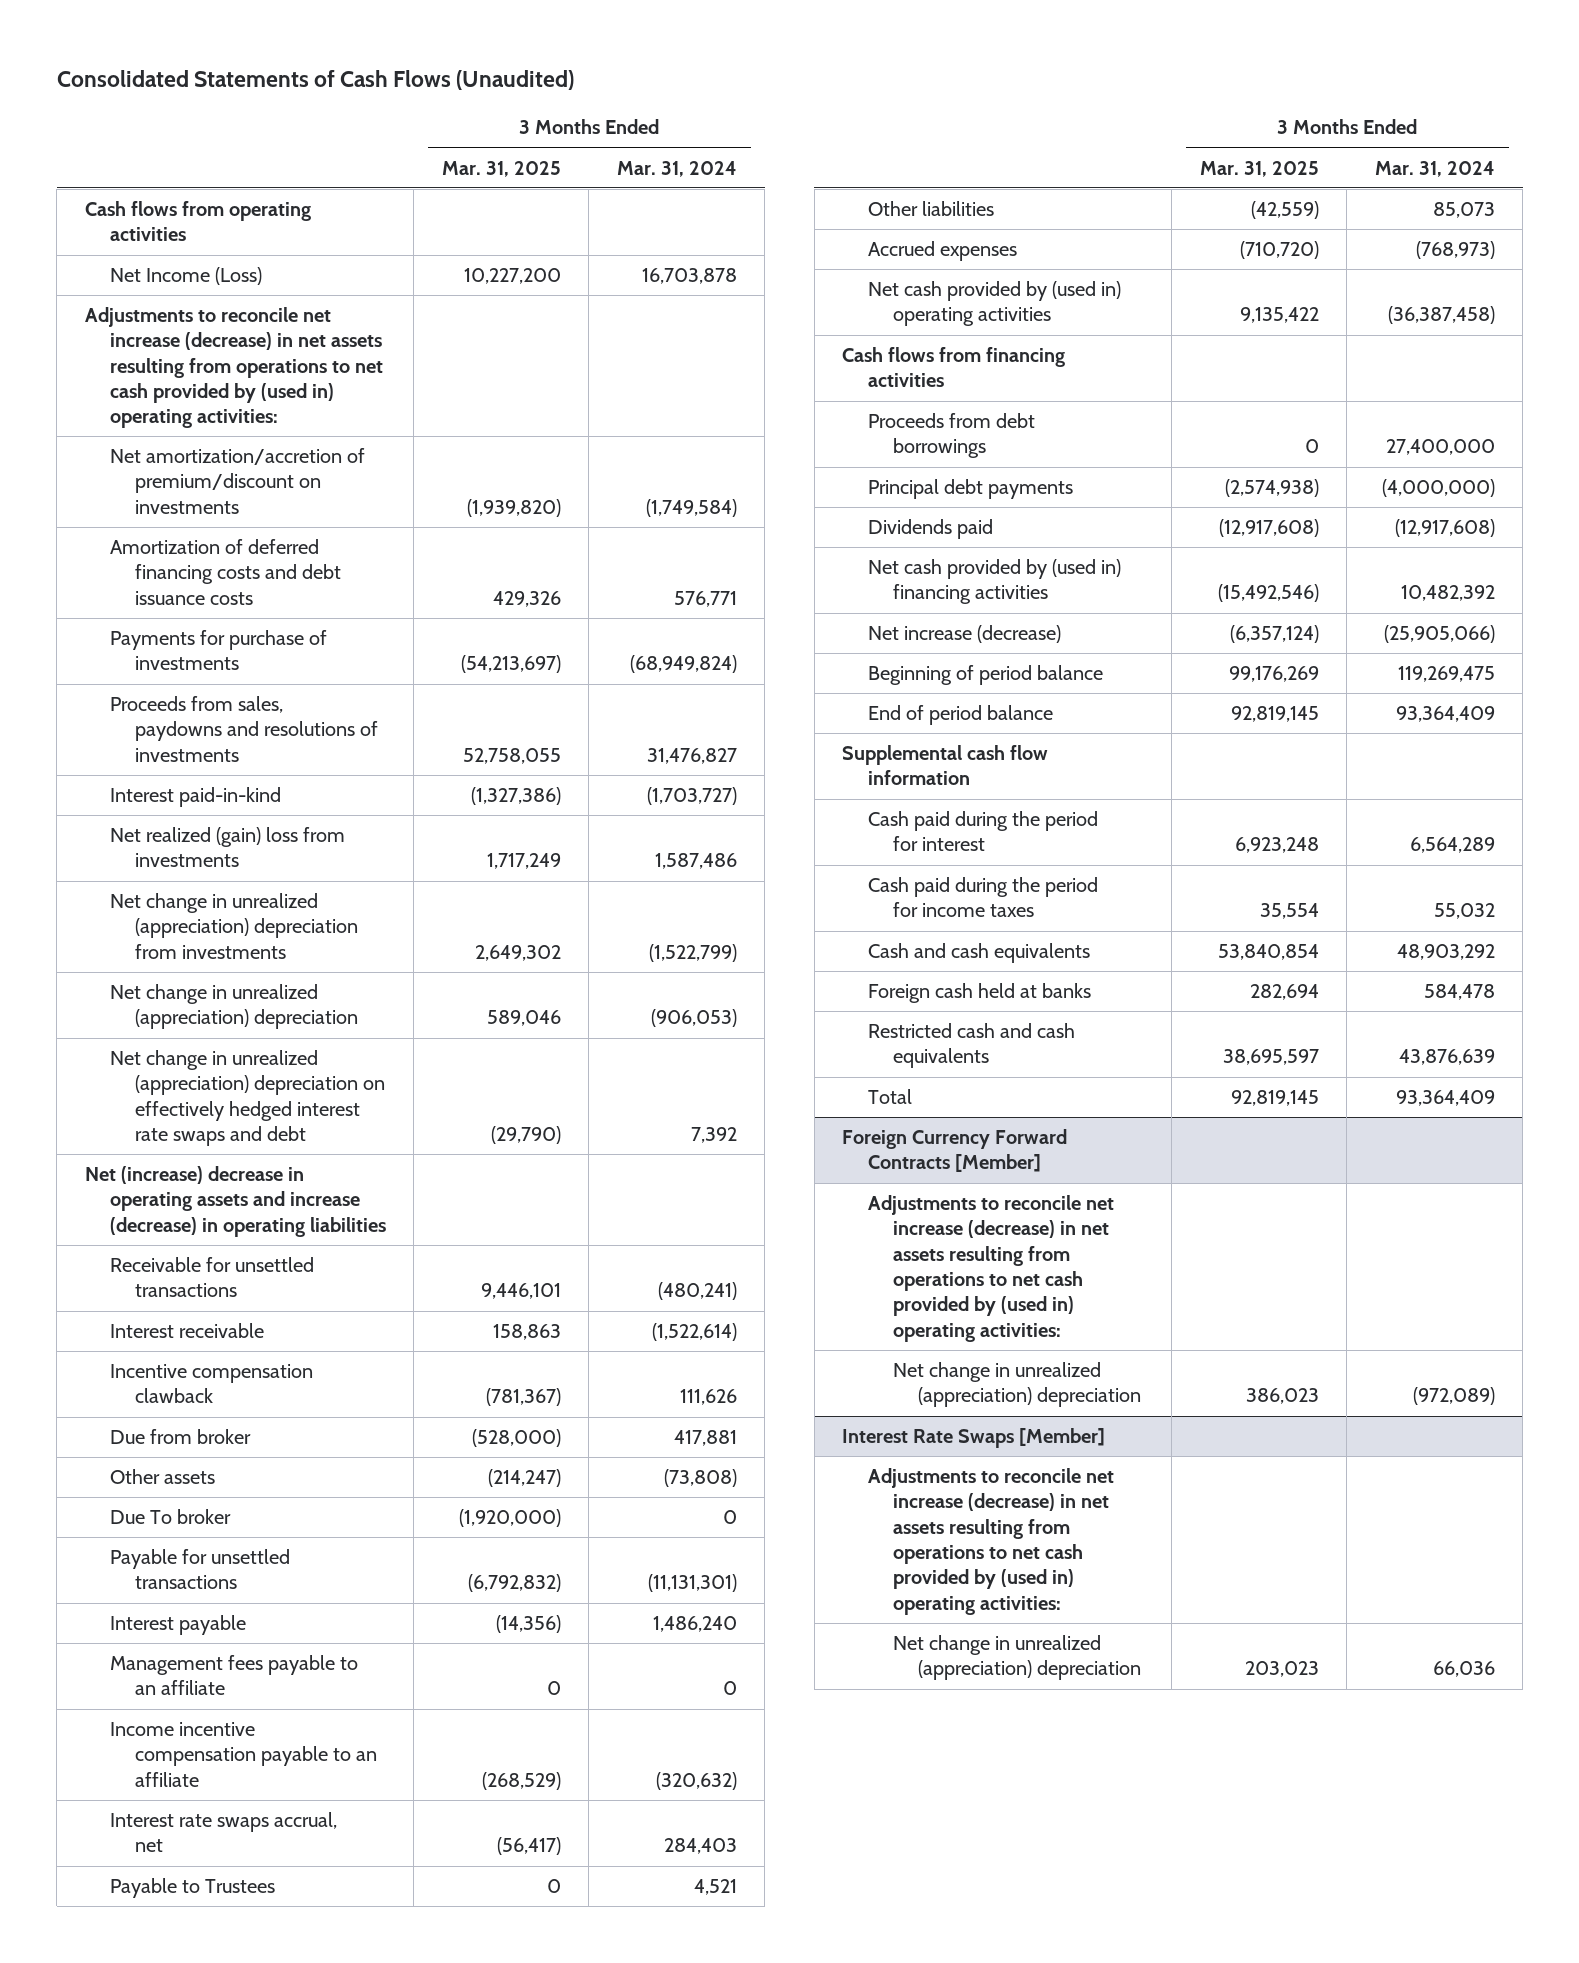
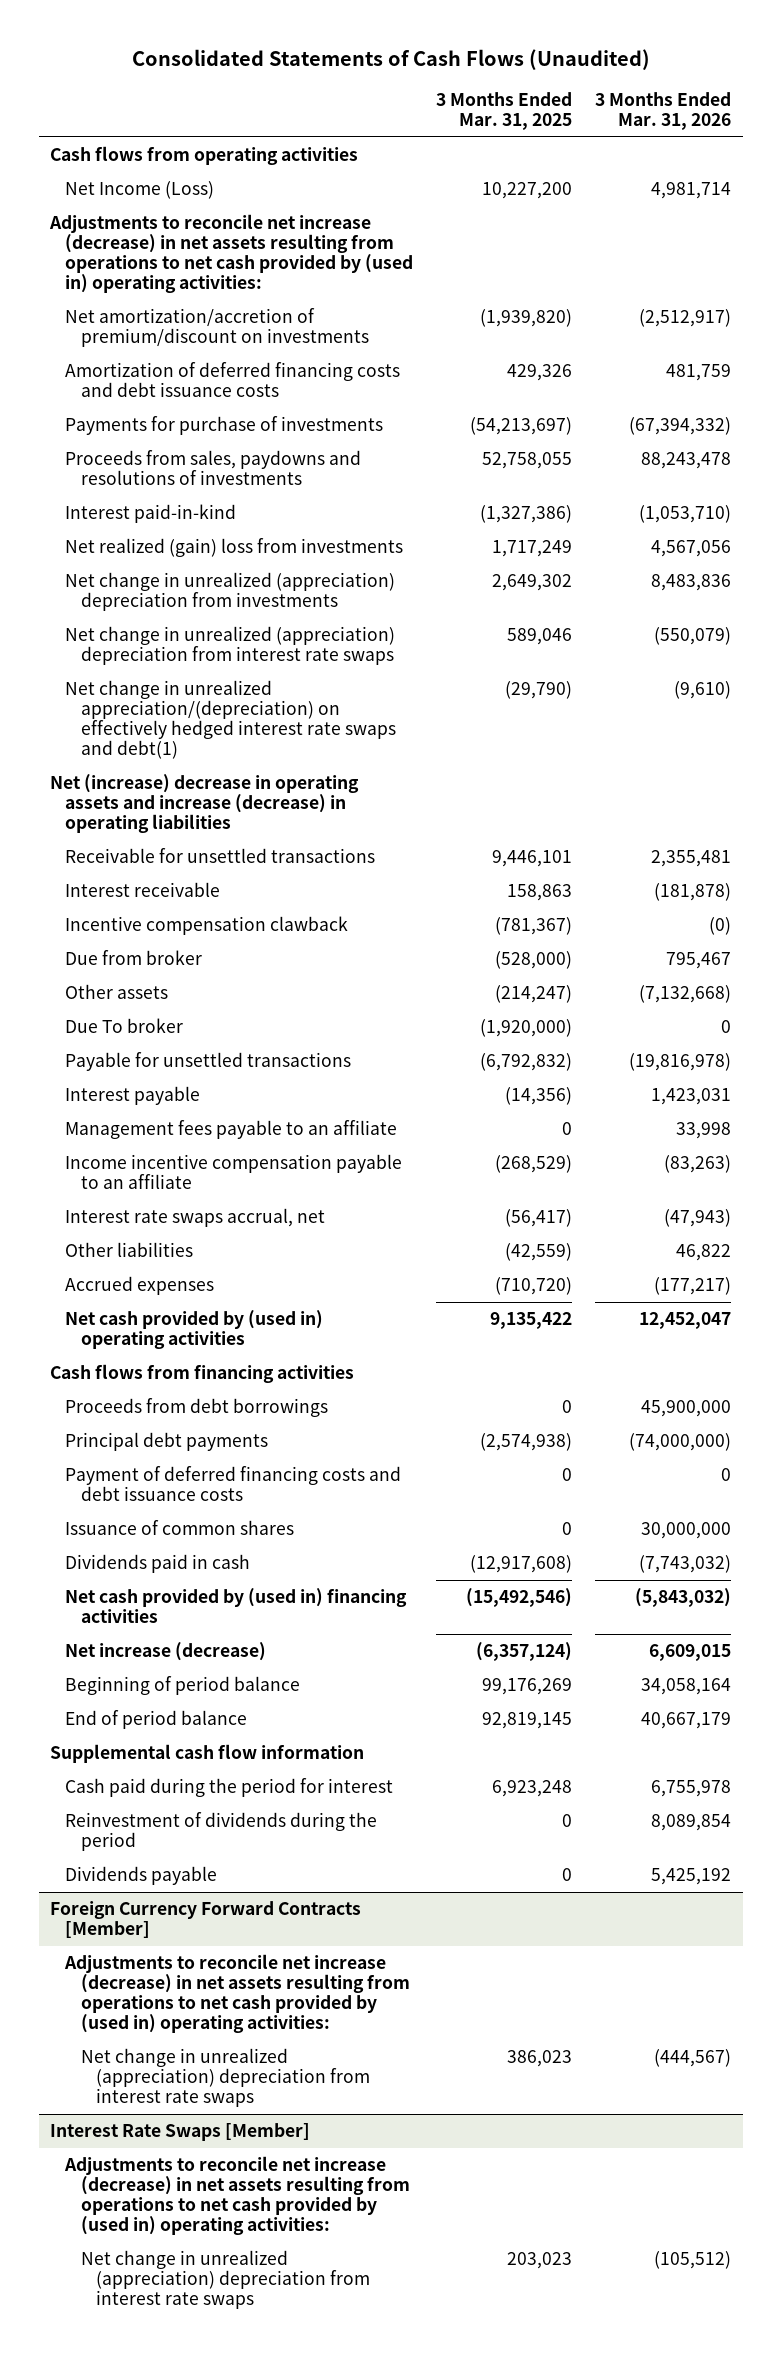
- | 3 Months Ended Mar. 31, 2025 | 3 Months Ended Mar. 31, 2024
+ | 3 Months Ended Mar. 31, 2025 | 3 Months Ended Mar. 31, 2026
- Net change in unrealized (appreciation) depreciation | 589,046 | (906,053)
- Net change in unrealized (appreciation) depreciation on effectively hedged interest rate swaps and debt | (29,790) | 7,392
+ Net change in unrealized (appreciation) depreciation from interest rate swaps | 589,046 | (550,079)
+ Net change in unrealized appreciation/(depreciation) on effectively hedged interest rate swaps and debt(1) | (29,790) | (9,610)
- Payable to Trustees | 0 | 4,521
- Dividends paid | (12,917,608) | (12,917,608)
+ Payment of deferred financing costs and debt issuance costs | 0 | 0
+ Issuance of common shares | 0 | 30,000,000
+ Dividends paid in cash | (12,917,608) | (7,743,032)
- Cash paid during the period for income taxes | 35,554 | 55,032
- Cash and cash equivalents | 53,840,854 | 48,903,292
- Foreign cash held at banks | 282,694 | 584,478
- Restricted cash and cash equivalents | 38,695,597 | 43,876,639
- Total | 92,819,145 | 93,364,409
+ Reinvestment of dividends during the period | 0 | 8,089,854
+ Dividends payable | 0 | 5,425,192
@ Foreign Currency Forward Contracts [Member]
- Net change in unrealized (appreciation) depreciation | 386,023 | (972,089)
+ Net change in unrealized (appreciation) depreciation from interest rate swaps | 386,023 | (444,567)
@ Interest Rate Swaps [Member]
- Net change in unrealized (appreciation) depreciation | 203,023 | 66,036
+ Net change in unrealized (appreciation) depreciation from interest rate swaps | 203,023 | (105,512)

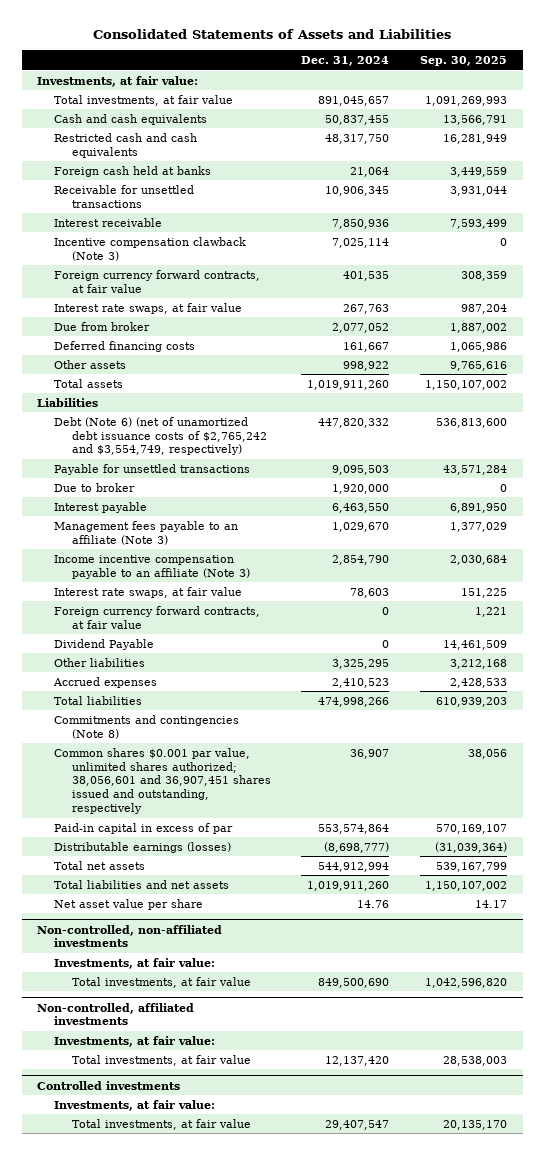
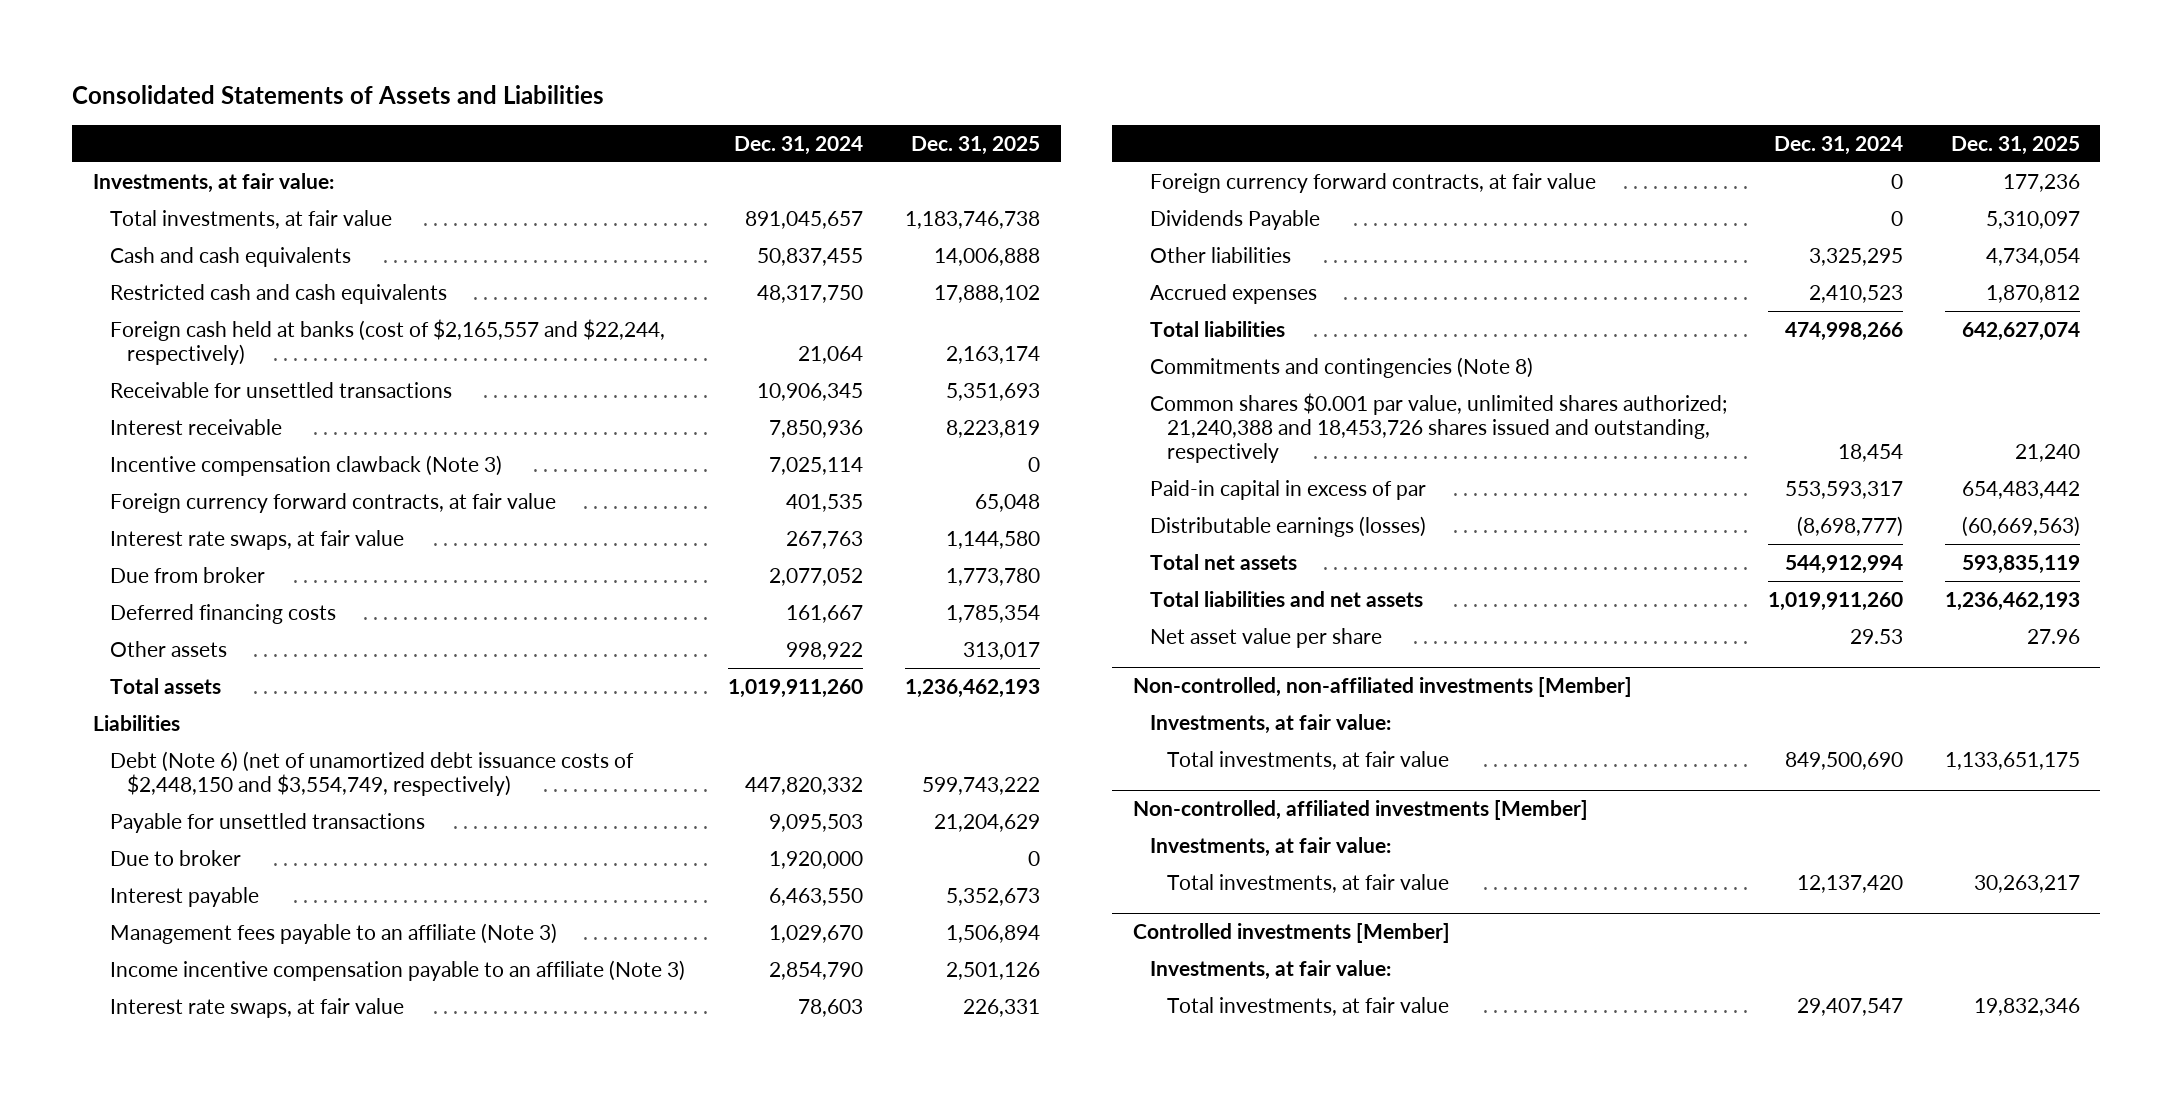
- | Dec. 31, 2024 | Sep. 30, 2025
+ | Dec. 31, 2024 | Dec. 31, 2025
- Foreign cash held at banks | 21,064 | 3,449,559
+ Foreign cash held at banks (cost of $2,165,557 and $22,244, respectively) | 21,064 | 2,163,174
- Debt (Note 6) (net of unamortized debt issuance costs of $2,765,242 and $3,554,749, respectively) | 447,820,332 | 536,813,600
+ Debt (Note 6) (net of unamortized debt issuance costs of $2,448,150 and $3,554,749, respectively) | 447,820,332 | 599,743,222
- Dividend Payable | 0 | 14,461,509
+ Dividends Payable | 0 | 5,310,097
- Common shares $0.001 par value, unlimited shares authorized; 38,056,601 and 36,907,451 shares issued and outstanding, respectively | 36,907 | 38,056
- Paid-in capital in excess of par | 553,574,864 | 570,169,107
+ Common shares $0.001 par value, unlimited shares authorized; 21,240,388 and 18,453,726 shares issued and outstanding, respectively | 18,454 | 21,240
+ Paid-in capital in excess of par | 553,593,317 | 654,483,442
- Net asset value per share | 14.76 | 14.17
- Non-controlled, non-affiliated investments
+ Net asset value per share | 29.53 | 27.96
+ Non-controlled, non-affiliated investments [Member]
- Non-controlled, affiliated investments
+ Non-controlled, affiliated investments [Member]
- Controlled investments
+ Controlled investments [Member]

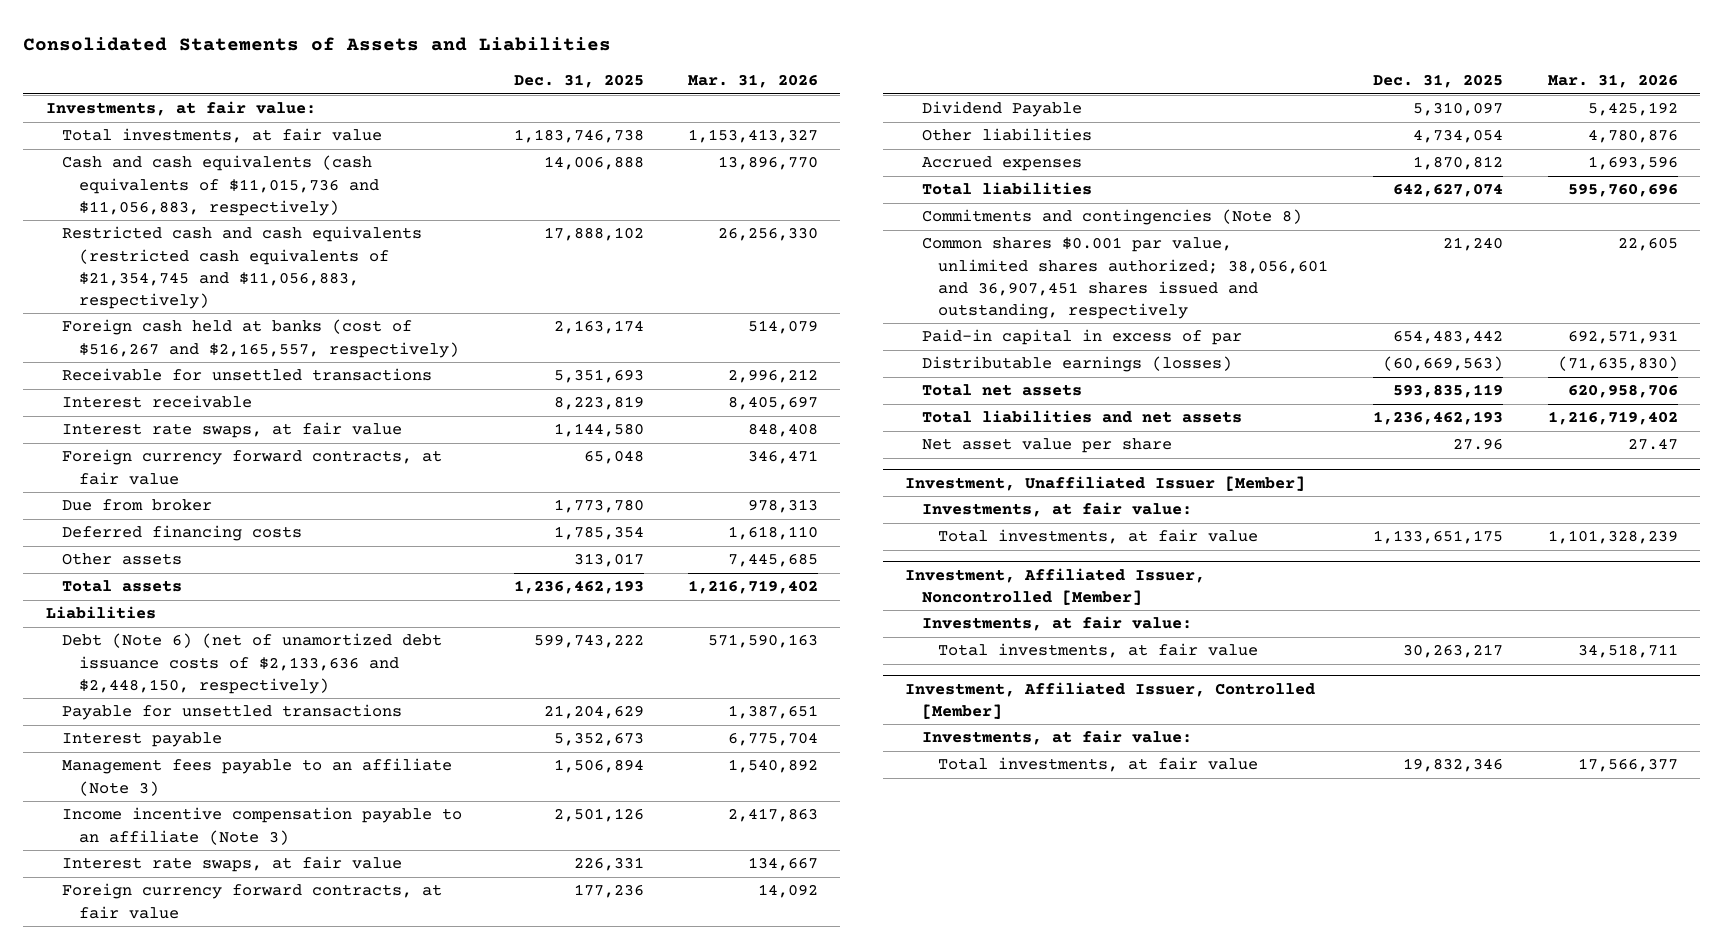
- | Dec. 31, 2024 | Dec. 31, 2025
+ | Dec. 31, 2025 | Mar. 31, 2026
- Cash and cash equivalents | 50,837,455 | 14,006,888
- Restricted cash and cash equivalents | 48,317,750 | 17,888,102
- Foreign cash held at banks (cost of $2,165,557 and $22,244, respectively) | 21,064 | 2,163,174
+ Cash and cash equivalents (cash equivalents of $11,015,736 and $11,056,883, respectively) | 14,006,888 | 13,896,770
+ Restricted cash and cash equivalents (restricted cash equivalents of $21,354,745 and $11,056,883, respectively) | 17,888,102 | 26,256,330
+ Foreign cash held at banks (cost of $516,267 and $2,165,557, respectively) | 2,163,174 | 514,079
- Incentive compensation clawback (Note 3) | 7,025,114 | 0
moved down: Foreign currency forward contracts, at fair value | 65,048 | 346,471
- Debt (Note 6) (net of unamortized debt issuance costs of $2,448,150 and $3,554,749, respectively) | 447,820,332 | 599,743,222
+ Debt (Note 6) (net of unamortized debt issuance costs of $2,133,636 and $2,448,150, respectively) | 599,743,222 | 571,590,163
- Due to broker | 1,920,000 | 0
- Dividends Payable | 0 | 5,310,097
+ Dividend Payable | 5,310,097 | 5,425,192
- Common shares $0.001 par value, unlimited shares authorized; 21,240,388 and 18,453,726 shares issued and outstanding, respectively | 18,454 | 21,240
+ Common shares $0.001 par value, unlimited shares authorized; 38,056,601 and 36,907,451 shares issued and outstanding, respectively | 21,240 | 22,605
- Non-controlled, non-affiliated investments [Member]
+ Investment, Unaffiliated Issuer [Member]
- Non-controlled, affiliated investments [Member]
+ Investment, Affiliated Issuer, Noncontrolled [Member]
- Controlled investments [Member]
+ Investment, Affiliated Issuer, Controlled [Member]

